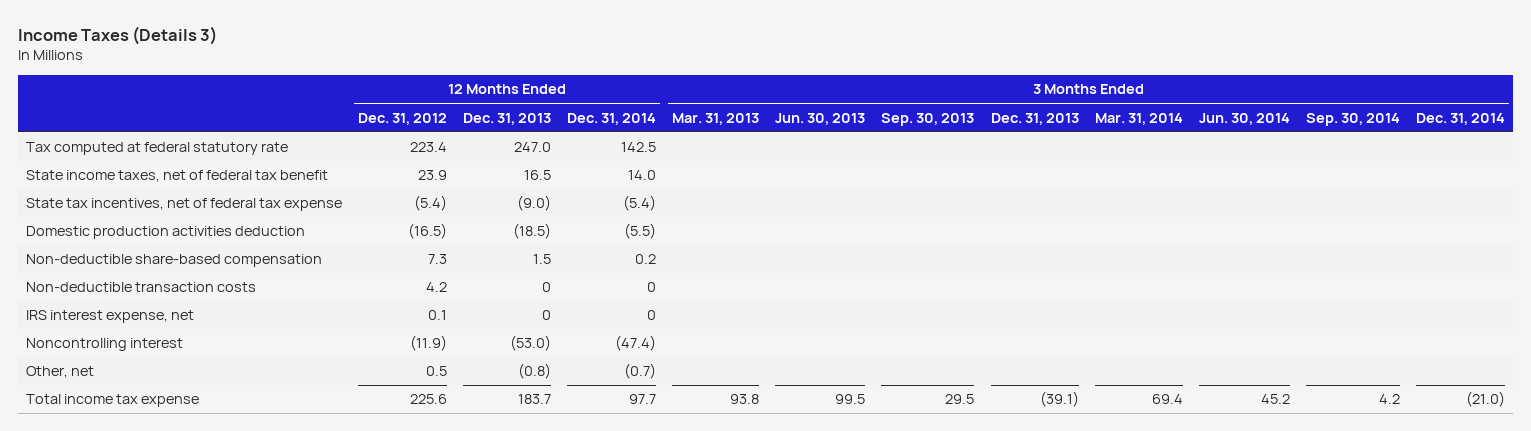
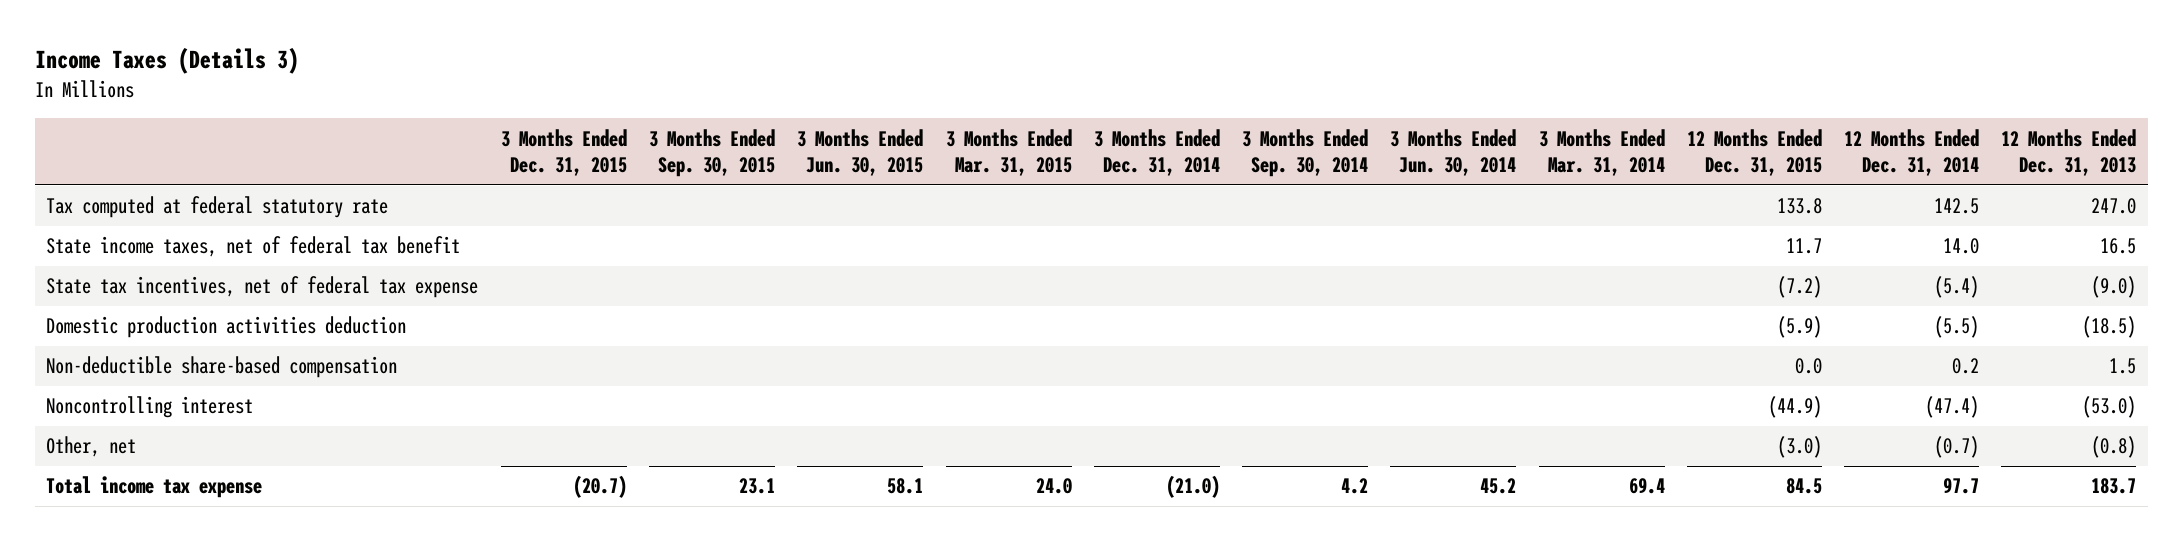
- | 12 Months Ended Dec. 31, 2012 | 12 Months Ended Dec. 31, 2013 | 12 Months Ended Dec. 31, 2014 | 3 Months Ended Mar. 31, 2013 | 3 Months Ended Jun. 30, 2013 | 3 Months Ended Sep. 30, 2013 | 3 Months Ended Dec. 31, 2013 | 3 Months Ended Mar. 31, 2014 | 3 Months Ended Jun. 30, 2014 | 3 Months Ended Sep. 30, 2014 | 3 Months Ended Dec. 31, 2014
+ | 3 Months Ended Dec. 31, 2015 | 3 Months Ended Sep. 30, 2015 | 3 Months Ended Jun. 30, 2015 | 3 Months Ended Mar. 31, 2015 | 3 Months Ended Dec. 31, 2014 | 3 Months Ended Sep. 30, 2014 | 3 Months Ended Jun. 30, 2014 | 3 Months Ended Mar. 31, 2014 | 12 Months Ended Dec. 31, 2015 | 12 Months Ended Dec. 31, 2014 | 12 Months Ended Dec. 31, 2013
- Non-deductible transaction costs | 4.2 | 0 | 0 | | | | | | | |
- IRS interest expense, net | 0.1 | 0 | 0 | | | | | | | |

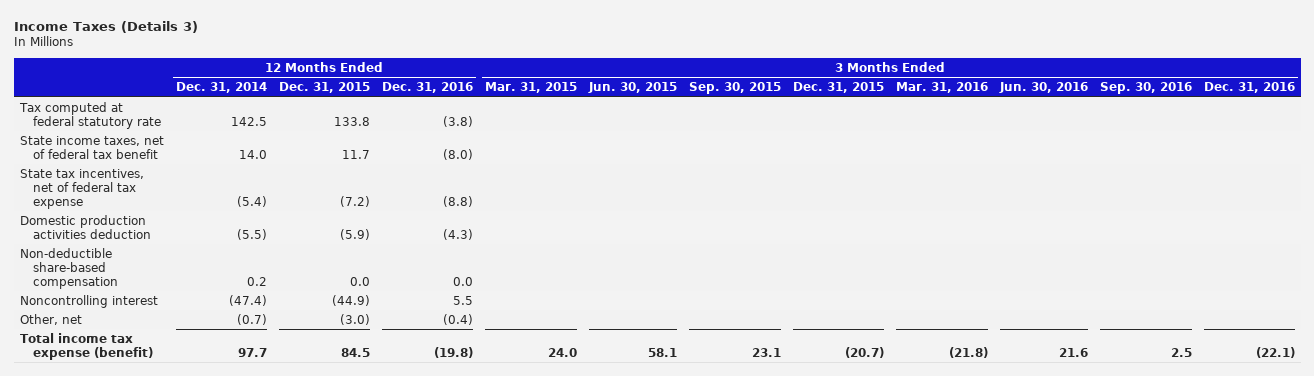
- | 3 Months Ended Dec. 31, 2015 | 3 Months Ended Sep. 30, 2015 | 3 Months Ended Jun. 30, 2015 | 3 Months Ended Mar. 31, 2015 | 3 Months Ended Dec. 31, 2014 | 3 Months Ended Sep. 30, 2014 | 3 Months Ended Jun. 30, 2014 | 3 Months Ended Mar. 31, 2014 | 12 Months Ended Dec. 31, 2015 | 12 Months Ended Dec. 31, 2014 | 12 Months Ended Dec. 31, 2013
+ | 12 Months Ended Dec. 31, 2014 | 12 Months Ended Dec. 31, 2015 | 12 Months Ended Dec. 31, 2016 | 3 Months Ended Mar. 31, 2015 | 3 Months Ended Jun. 30, 2015 | 3 Months Ended Sep. 30, 2015 | 3 Months Ended Dec. 31, 2015 | 3 Months Ended Mar. 31, 2016 | 3 Months Ended Jun. 30, 2016 | 3 Months Ended Sep. 30, 2016 | 3 Months Ended Dec. 31, 2016
- Total income tax expense | (20.7) | 23.1 | 58.1 | 24.0 | (21.0) | 4.2 | 45.2 | 69.4 | 84.5 | 97.7 | 183.7
+ Total income tax expense (benefit) | 97.7 | 84.5 | (19.8) | 24.0 | 58.1 | 23.1 | (20.7) | (21.8) | 21.6 | 2.5 | (22.1)

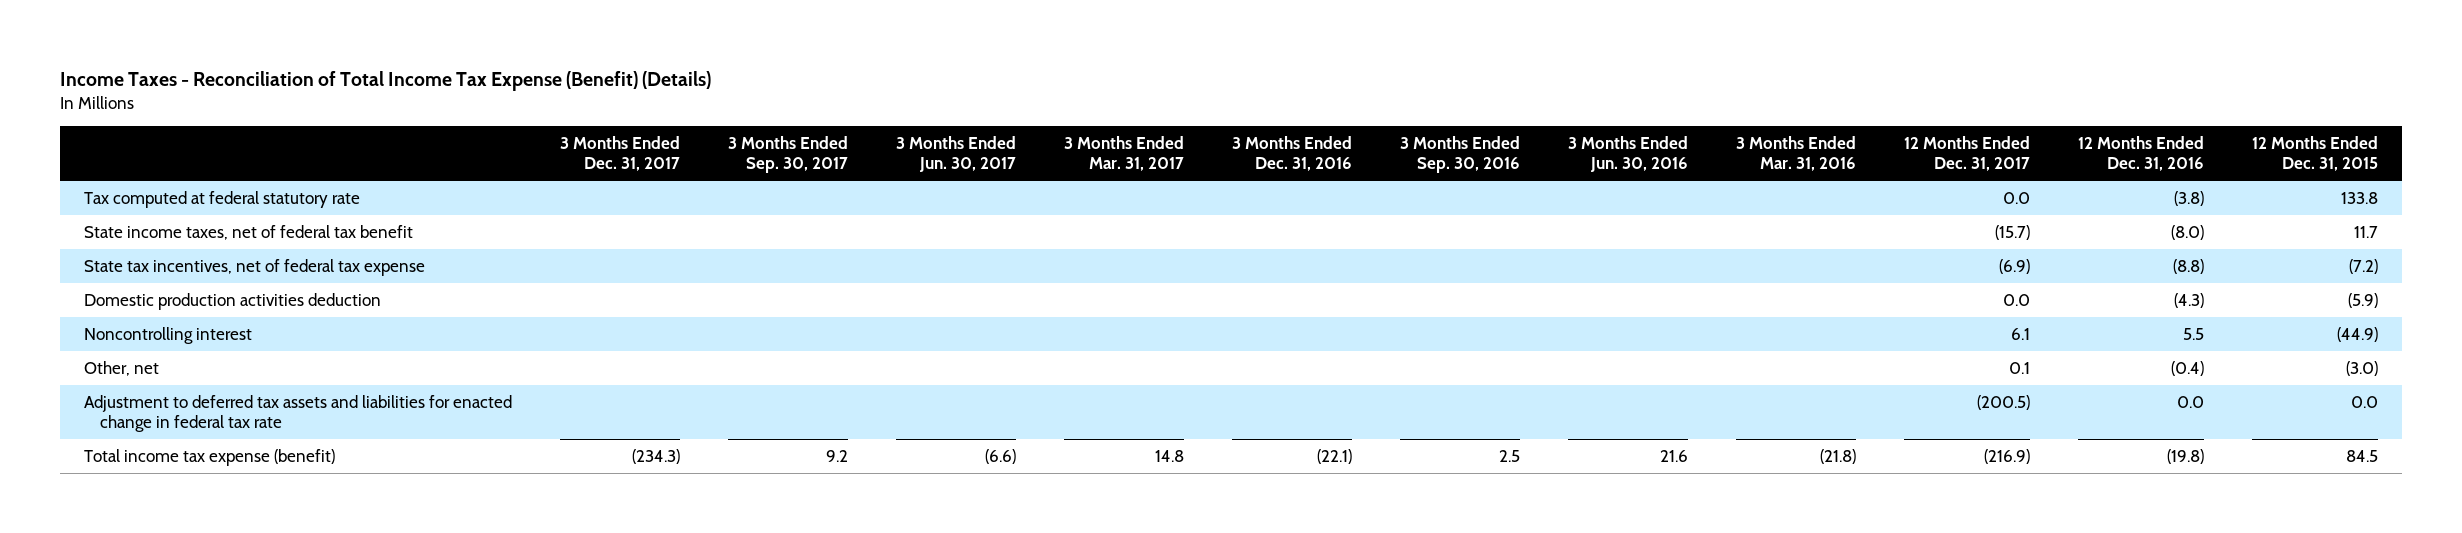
- Income Taxes (Details 3)
+ Income Taxes - Reconciliation of Total Income Tax Expense (Benefit) (Details)
- | 12 Months Ended Dec. 31, 2014 | 12 Months Ended Dec. 31, 2015 | 12 Months Ended Dec. 31, 2016 | 3 Months Ended Mar. 31, 2015 | 3 Months Ended Jun. 30, 2015 | 3 Months Ended Sep. 30, 2015 | 3 Months Ended Dec. 31, 2015 | 3 Months Ended Mar. 31, 2016 | 3 Months Ended Jun. 30, 2016 | 3 Months Ended Sep. 30, 2016 | 3 Months Ended Dec. 31, 2016
+ | 3 Months Ended Dec. 31, 2017 | 3 Months Ended Sep. 30, 2017 | 3 Months Ended Jun. 30, 2017 | 3 Months Ended Mar. 31, 2017 | 3 Months Ended Dec. 31, 2016 | 3 Months Ended Sep. 30, 2016 | 3 Months Ended Jun. 30, 2016 | 3 Months Ended Mar. 31, 2016 | 12 Months Ended Dec. 31, 2017 | 12 Months Ended Dec. 31, 2016 | 12 Months Ended Dec. 31, 2015
- Non-deductible share-based compensation | 0.2 | 0.0 | 0.0 | | | | | | | |
+ Adjustment to deferred tax assets and liabilities for enacted change in federal tax rate | | | | | | | | | (200.5) | 0.0 | 0.0

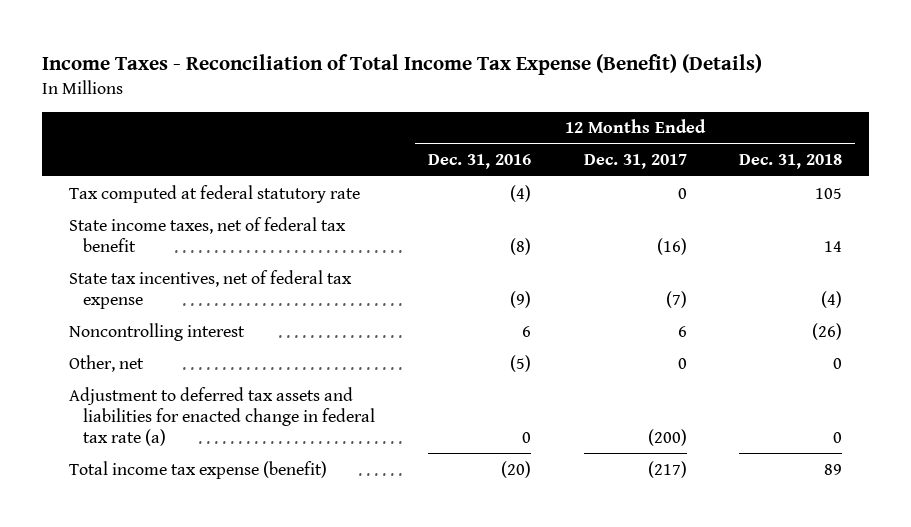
- | 3 Months Ended Dec. 31, 2017 | 3 Months Ended Sep. 30, 2017 | 3 Months Ended Jun. 30, 2017 | 3 Months Ended Mar. 31, 2017 | 3 Months Ended Dec. 31, 2016 | 3 Months Ended Sep. 30, 2016 | 3 Months Ended Jun. 30, 2016 | 3 Months Ended Mar. 31, 2016 | 12 Months Ended Dec. 31, 2017 | 12 Months Ended Dec. 31, 2016 | 12 Months Ended Dec. 31, 2015
+ | 12 Months Ended Dec. 31, 2016 | 12 Months Ended Dec. 31, 2017 | 12 Months Ended Dec. 31, 2018
- Tax computed at federal statutory rate | | | | | | | | | 0.0 | (3.8) | 133.8
- State income taxes, net of federal tax benefit | | | | | | | | | (15.7) | (8.0) | 11.7
- State tax incentives, net of federal tax expense | | | | | | | | | (6.9) | (8.8) | (7.2)
- Domestic production activities deduction | | | | | | | | | 0.0 | (4.3) | (5.9)
- Noncontrolling interest | | | | | | | | | 6.1 | 5.5 | (44.9)
- Other, net | | | | | | | | | 0.1 | (0.4) | (3.0)
- Adjustment to deferred tax assets and liabilities for enacted change in federal tax rate | | | | | | | | | (200.5) | 0.0 | 0.0
- Total income tax expense (benefit) | (234.3) | 9.2 | (6.6) | 14.8 | (22.1) | 2.5 | 21.6 | (21.8) | (216.9) | (19.8) | 84.5
+ Tax computed at federal statutory rate | (4) | 0 | 105
+ State income taxes, net of federal tax benefit | (8) | (16) | 14
+ State tax incentives, net of federal tax expense | (9) | (7) | (4)
+ Noncontrolling interest | 6 | 6 | (26)
+ Other, net | (5) | 0 | 0
+ Adjustment to deferred tax assets and liabilities for enacted change in federal tax rate (a) | 0 | (200) | 0
+ Total income tax expense (benefit) | (20) | (217) | 89

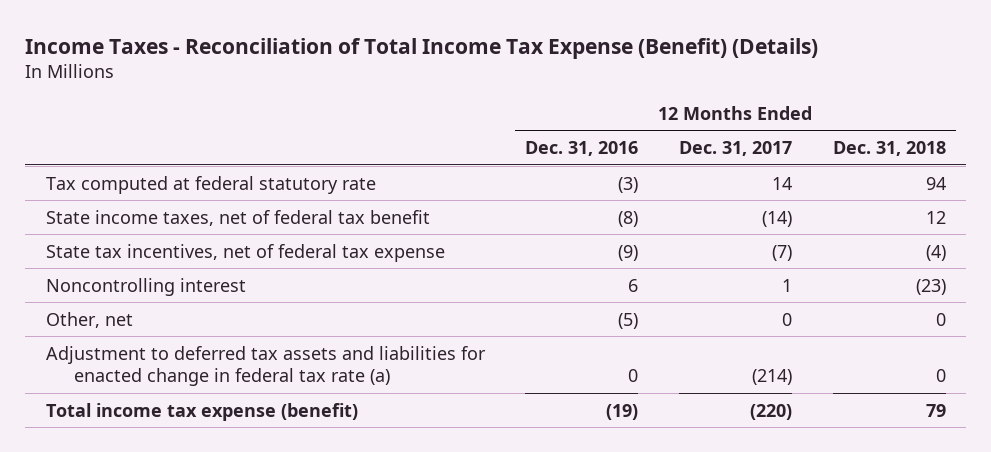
- Tax computed at federal statutory rate | (4) | 0 | 105
- State income taxes, net of federal tax benefit | (8) | (16) | 14
+ Tax computed at federal statutory rate | (3) | 14 | 94
+ State income taxes, net of federal tax benefit | (8) | (14) | 12
- Noncontrolling interest | 6 | 6 | (26)
+ Noncontrolling interest | 6 | 1 | (23)
- Adjustment to deferred tax assets and liabilities for enacted change in federal tax rate (a) | 0 | (200) | 0
- Total income tax expense (benefit) | (20) | (217) | 89
+ Adjustment to deferred tax assets and liabilities for enacted change in federal tax rate (a) | 0 | (214) | 0
+ Total income tax expense (benefit) | (19) | (220) | 79

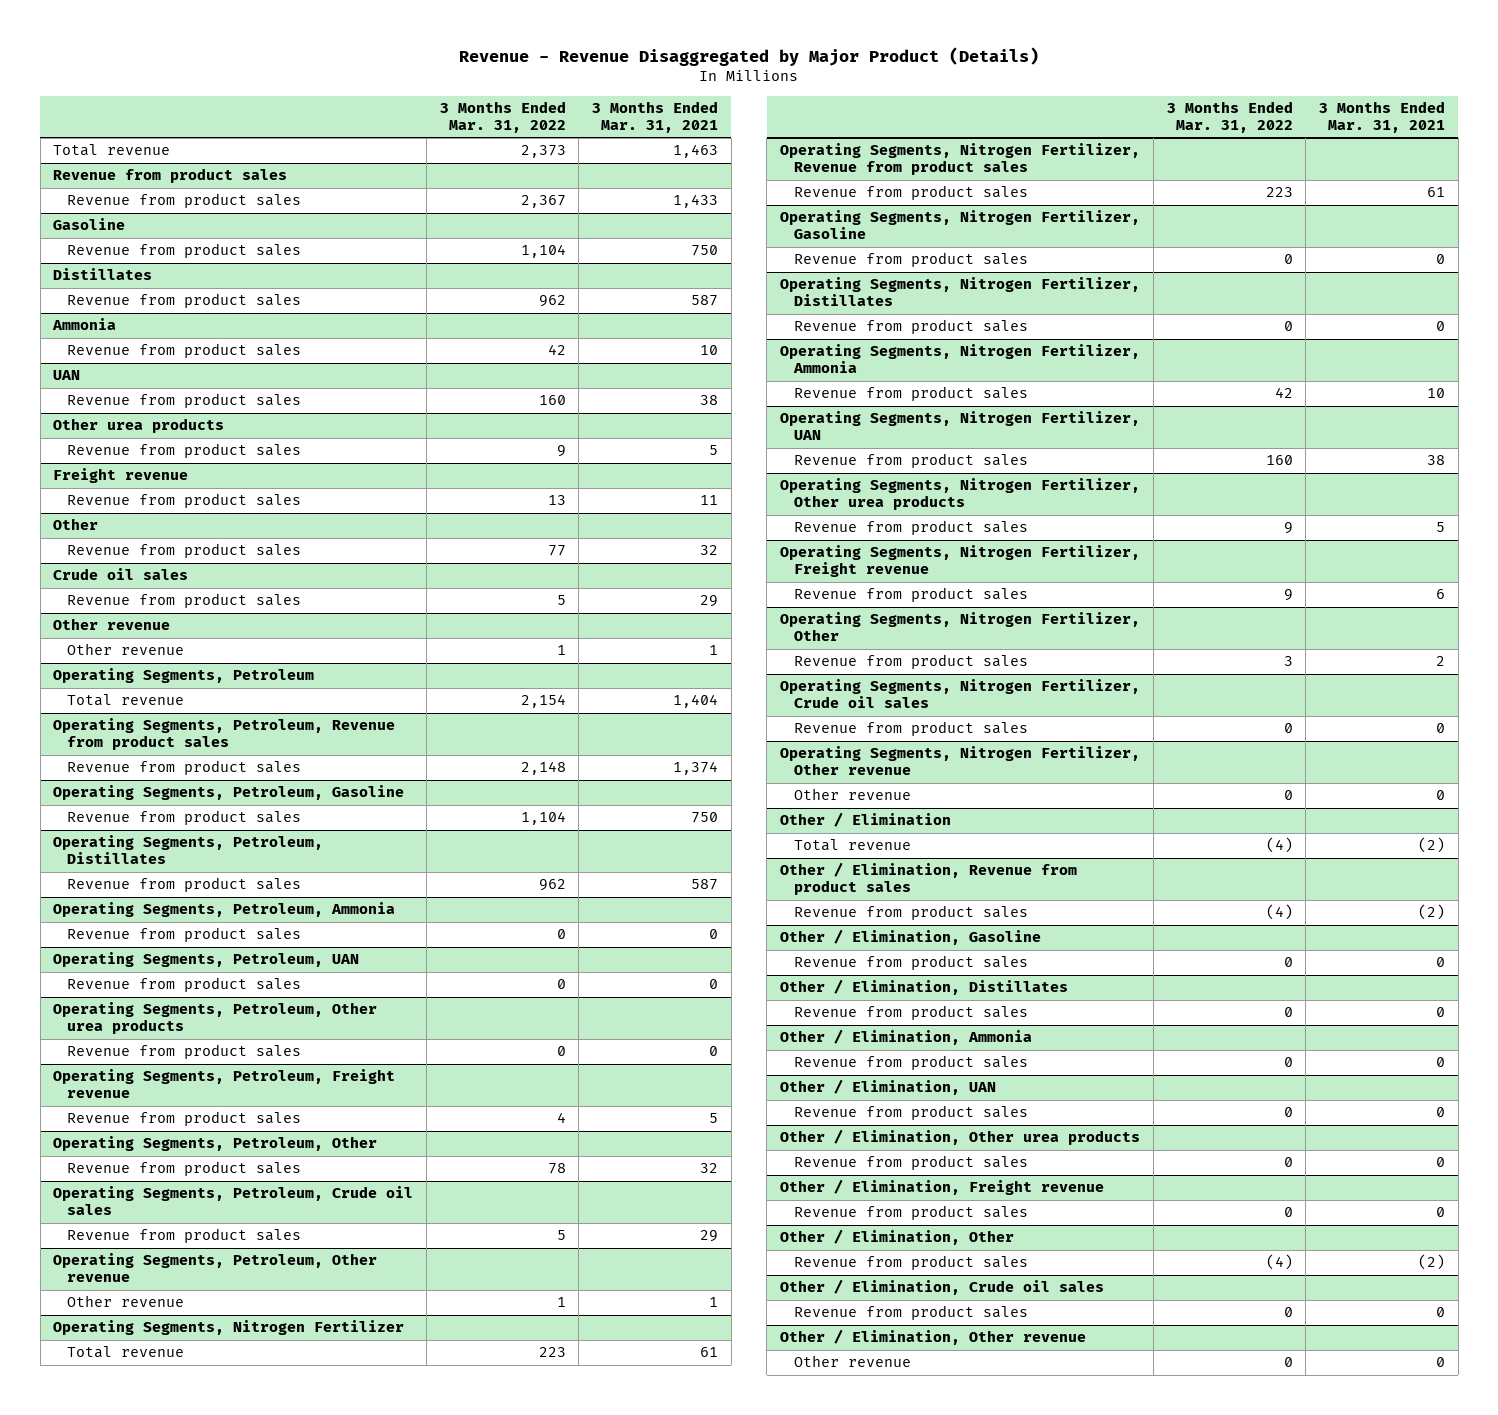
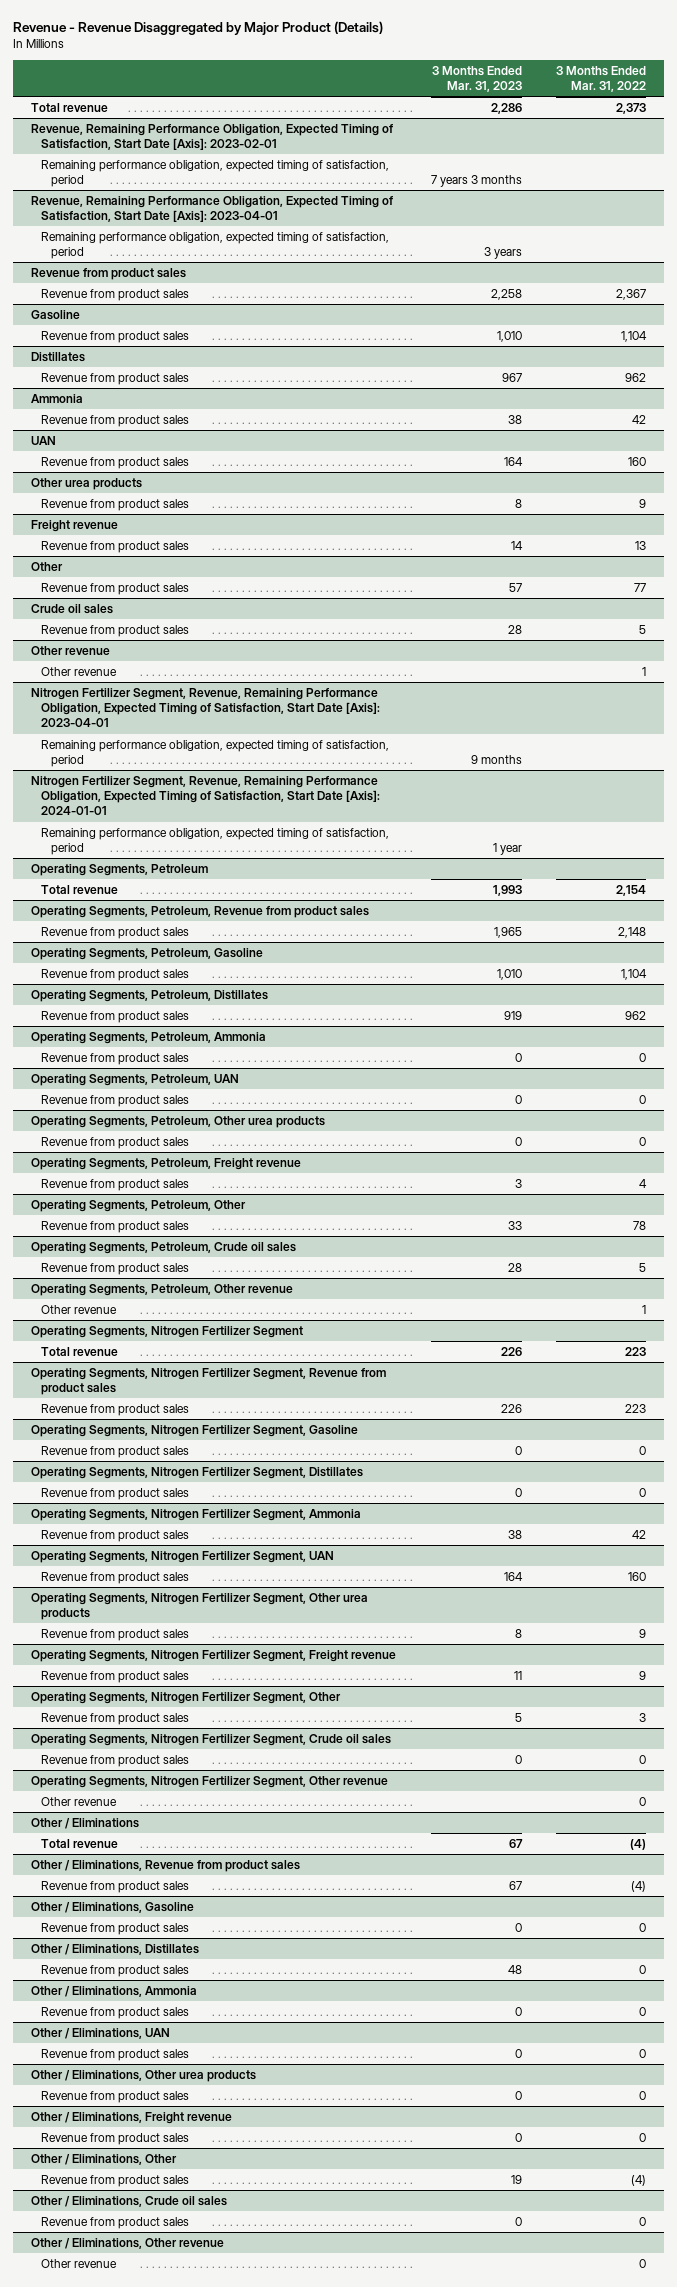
- | 3 Months Ended Mar. 31, 2022 | 3 Months Ended Mar. 31, 2021
+ | 3 Months Ended Mar. 31, 2023 | 3 Months Ended Mar. 31, 2022
+ Revenue, Remaining Performance Obligation, Expected Timing of Satisfaction, Start Date [Axis]: 2023-02-01
+ Remaining performance obligation, expected timing of satisfaction, period | 7 years 3 months |
+ Revenue, Remaining Performance Obligation, Expected Timing of Satisfaction, Start Date [Axis]: 2023-04-01
+ Remaining performance obligation, expected timing of satisfaction, period | 3 years |
+ Nitrogen Fertilizer Segment, Revenue, Remaining Performance Obligation, Expected Timing of Satisfaction, Start Date [Axis]: 2023-04-01
+ Remaining performance obligation, expected timing of satisfaction, period | 9 months |
+ Nitrogen Fertilizer Segment, Revenue, Remaining Performance Obligation, Expected Timing of Satisfaction, Start Date [Axis]: 2024-01-01
+ Remaining performance obligation, expected timing of satisfaction, period | 1 year |
- Operating Segments, Nitrogen Fertilizer
+ Operating Segments, Nitrogen Fertilizer Segment
- Operating Segments, Nitrogen Fertilizer, Revenue from product sales
+ Operating Segments, Nitrogen Fertilizer Segment, Revenue from product sales
- Operating Segments, Nitrogen Fertilizer, Gasoline
+ Operating Segments, Nitrogen Fertilizer Segment, Gasoline
- Operating Segments, Nitrogen Fertilizer, Distillates
+ Operating Segments, Nitrogen Fertilizer Segment, Distillates
- Operating Segments, Nitrogen Fertilizer, Ammonia
+ Operating Segments, Nitrogen Fertilizer Segment, Ammonia
- Operating Segments, Nitrogen Fertilizer, UAN
+ Operating Segments, Nitrogen Fertilizer Segment, UAN
- Operating Segments, Nitrogen Fertilizer, Other urea products
+ Operating Segments, Nitrogen Fertilizer Segment, Other urea products
- Operating Segments, Nitrogen Fertilizer, Freight revenue
+ Operating Segments, Nitrogen Fertilizer Segment, Freight revenue
- Operating Segments, Nitrogen Fertilizer, Other
+ Operating Segments, Nitrogen Fertilizer Segment, Other
- Operating Segments, Nitrogen Fertilizer, Crude oil sales
+ Operating Segments, Nitrogen Fertilizer Segment, Crude oil sales
- Operating Segments, Nitrogen Fertilizer, Other revenue
+ Operating Segments, Nitrogen Fertilizer Segment, Other revenue
- Other / Elimination
+ Other / Eliminations
- Other / Elimination, Revenue from product sales
+ Other / Eliminations, Revenue from product sales
- Other / Elimination, Gasoline
+ Other / Eliminations, Gasoline
- Other / Elimination, Distillates
+ Other / Eliminations, Distillates
- Other / Elimination, Ammonia
+ Other / Eliminations, Ammonia
- Other / Elimination, UAN
+ Other / Eliminations, UAN
- Other / Elimination, Other urea products
+ Other / Eliminations, Other urea products
- Other / Elimination, Freight revenue
+ Other / Eliminations, Freight revenue
- Other / Elimination, Other
+ Other / Eliminations, Other
- Other / Elimination, Crude oil sales
+ Other / Eliminations, Crude oil sales
- Other / Elimination, Other revenue
+ Other / Eliminations, Other revenue

